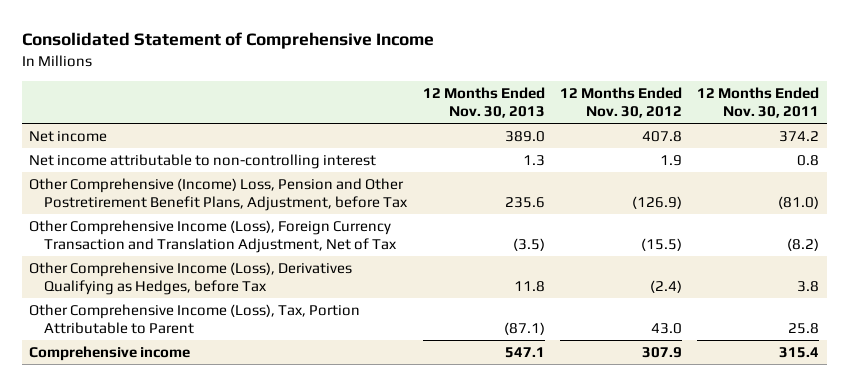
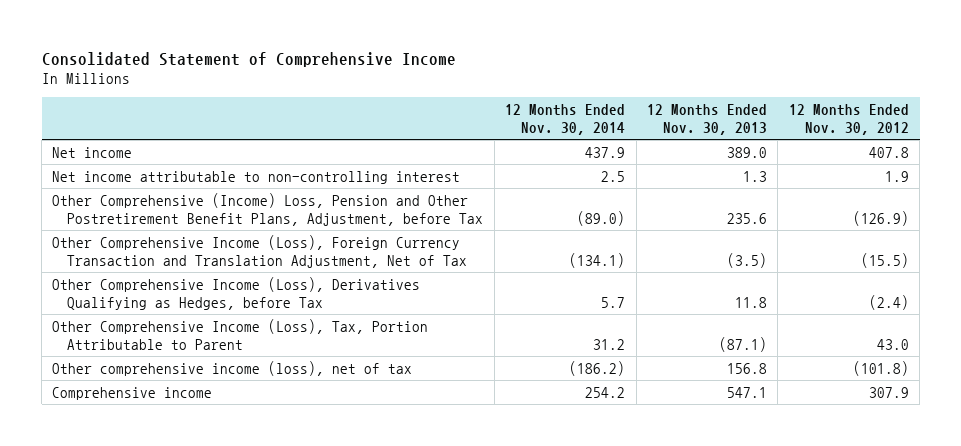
- | 12 Months Ended Nov. 30, 2013 | 12 Months Ended Nov. 30, 2012 | 12 Months Ended Nov. 30, 2011
+ | 12 Months Ended Nov. 30, 2014 | 12 Months Ended Nov. 30, 2013 | 12 Months Ended Nov. 30, 2012
+ Other comprehensive income (loss), net of tax | (186.2) | 156.8 | (101.8)

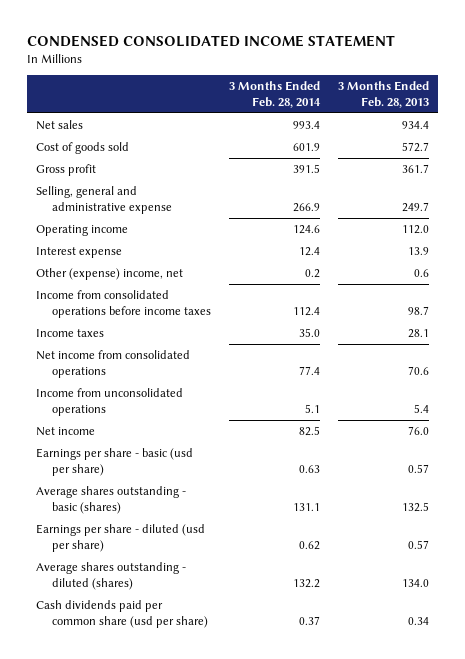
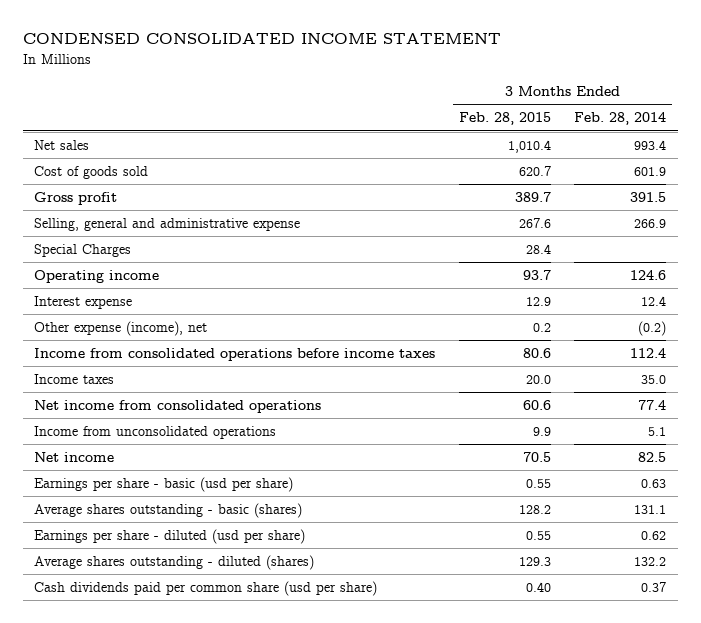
- | 3 Months Ended Feb. 28, 2014 | 3 Months Ended Feb. 28, 2013
+ | 3 Months Ended Feb. 28, 2015 | 3 Months Ended Feb. 28, 2014
+ Special Charges | 28.4 |
- Other (expense) income, net | 0.2 | 0.6
+ Other expense (income), net | 0.2 | (0.2)

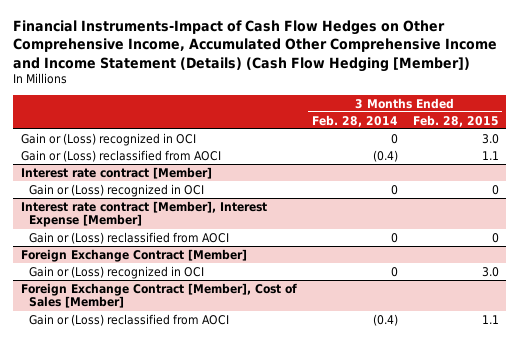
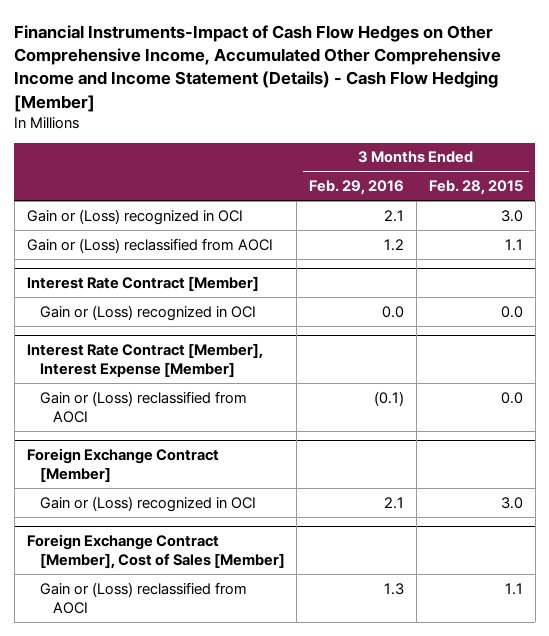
- Financial Instruments-Impact of Cash Flow Hedges on Other Comprehensive Income, Accumulated Other Comprehensive Income and Income Statement (Details) (Cash Flow Hedging [Member])
+ Financial Instruments-Impact of Cash Flow Hedges on Other Comprehensive Income, Accumulated Other Comprehensive Income and Income Statement (Details) - Cash Flow Hedging [Member]
- | 3 Months Ended Feb. 28, 2014 | 3 Months Ended Feb. 28, 2015
+ | 3 Months Ended Feb. 29, 2016 | 3 Months Ended Feb. 28, 2015
- Interest rate contract [Member]
- Gain or (Loss) recognized in OCI | 0 | 0
- Interest rate contract [Member], Interest Expense [Member]
- Gain or (Loss) reclassified from AOCI | 0 | 0
+ Interest Rate Contract [Member]
+ Gain or (Loss) recognized in OCI | 0.0 | 0.0
+ Interest Rate Contract [Member], Interest Expense [Member]
+ Gain or (Loss) reclassified from AOCI | (0.1) | 0.0

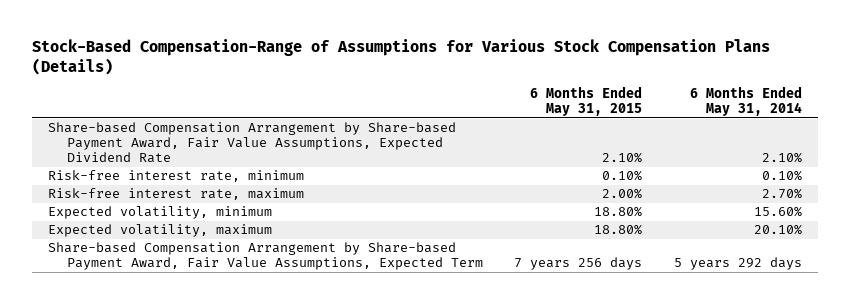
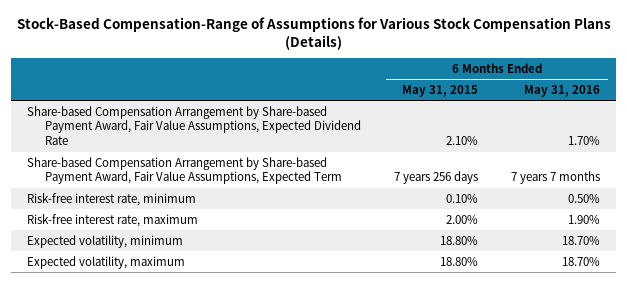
- | 6 Months Ended May 31, 2015 | 6 Months Ended May 31, 2014
+ | 6 Months Ended May 31, 2015 | 6 Months Ended May 31, 2016
moved up: Share-based Compensation Arrangement by Share-based Payment Award, Fair Value Assumptions, Expected Term | 7 years 256 days | 7 years 7 months

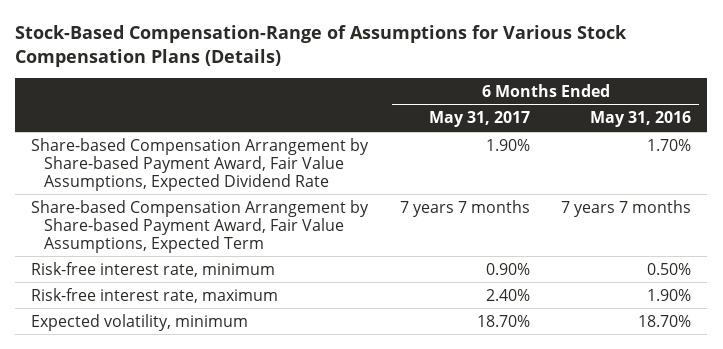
- | 6 Months Ended May 31, 2015 | 6 Months Ended May 31, 2016
+ | 6 Months Ended May 31, 2017 | 6 Months Ended May 31, 2016
- Expected volatility, maximum | 18.80% | 18.70%

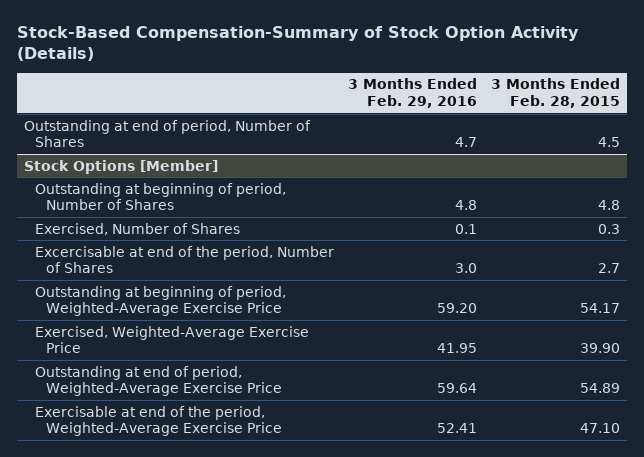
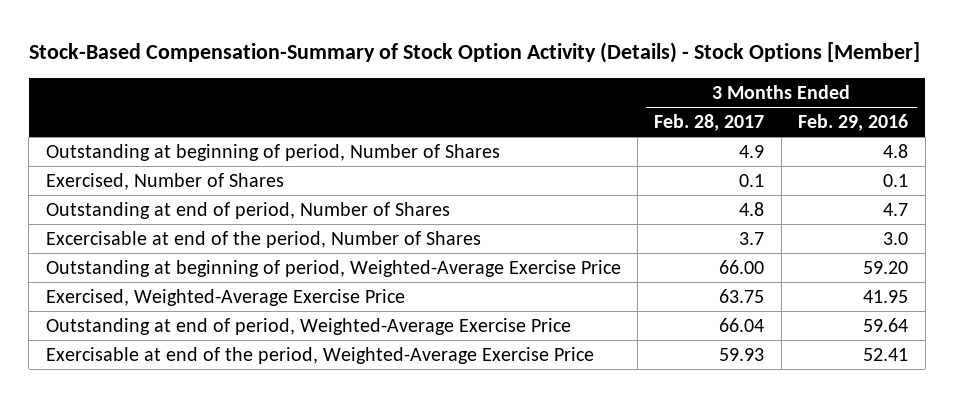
- Stock-Based Compensation-Summary of Stock Option Activity (Details)
+ Stock-Based Compensation-Summary of Stock Option Activity (Details) - Stock Options [Member]
- | 3 Months Ended Feb. 29, 2016 | 3 Months Ended Feb. 28, 2015
+ | 3 Months Ended Feb. 28, 2017 | 3 Months Ended Feb. 29, 2016
- Stock Options [Member]
moved down: Outstanding at end of period, Number of Shares | 4.8 | 4.7

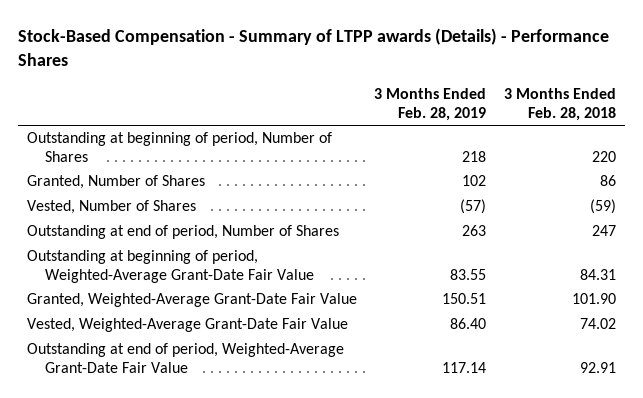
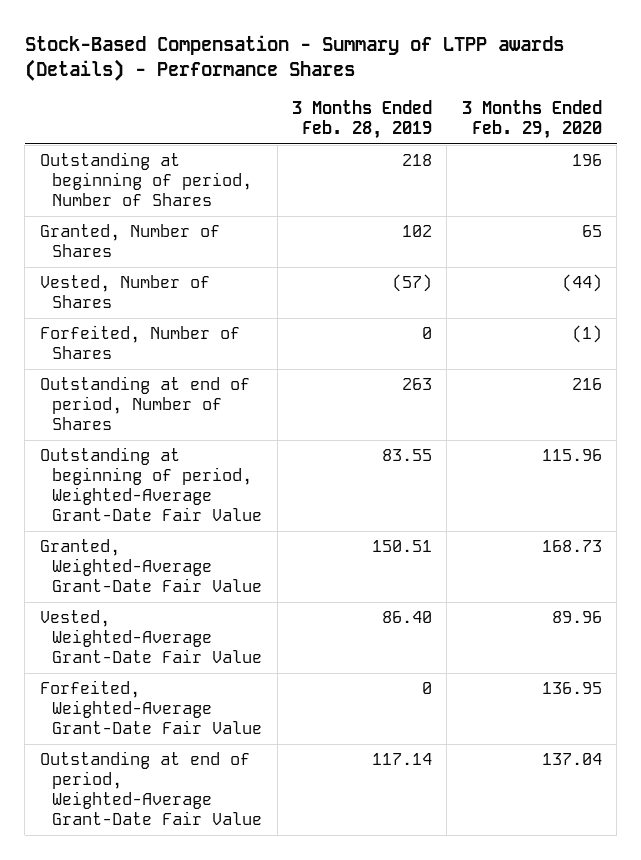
- | 3 Months Ended Feb. 28, 2019 | 3 Months Ended Feb. 28, 2018
+ | 3 Months Ended Feb. 28, 2019 | 3 Months Ended Feb. 29, 2020
+ Forfeited, Number of Shares | 0 | (1)
+ Forfeited, Weighted-Average Grant-Date Fair Value | 0 | 136.95

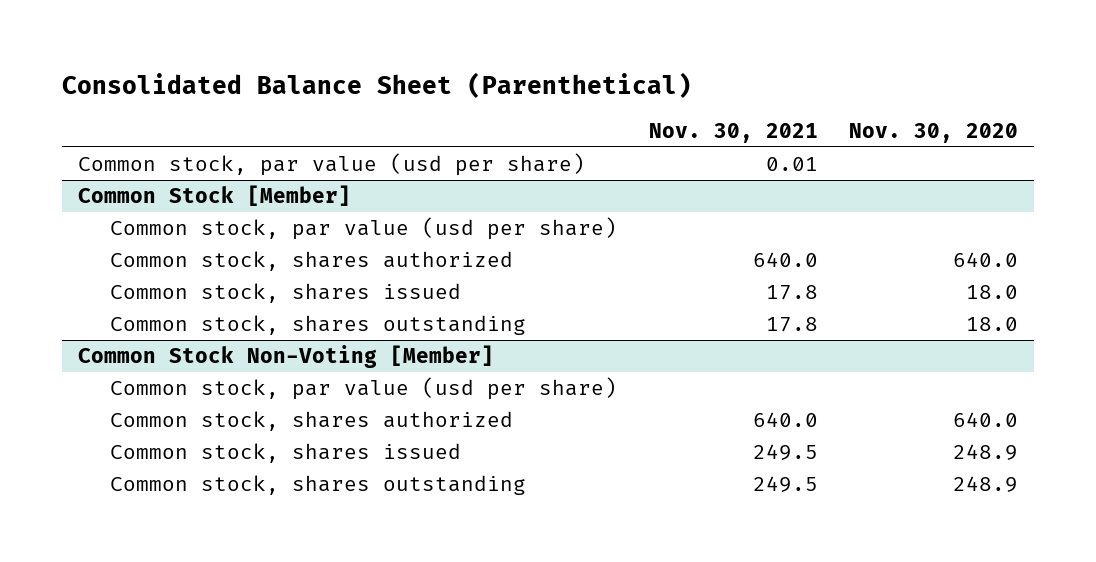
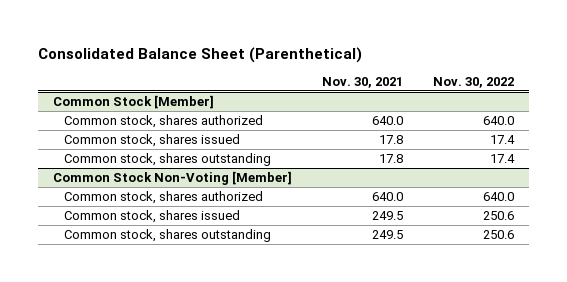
- | Nov. 30, 2021 | Nov. 30, 2020
+ | Nov. 30, 2021 | Nov. 30, 2022
- Common stock, par value (usd per share) | 0.01 |
@ Common Stock [Member]
- Common stock, par value (usd per share)
@ Common Stock Non-Voting [Member]
- Common stock, par value (usd per share)

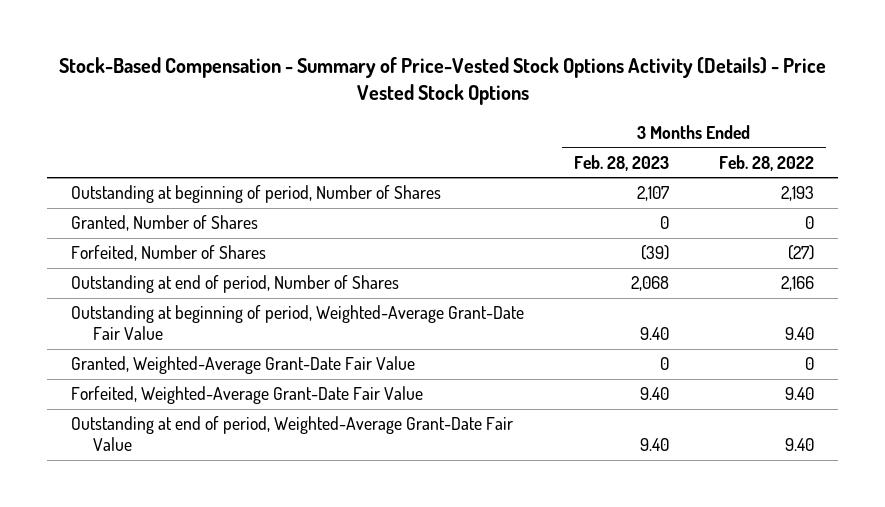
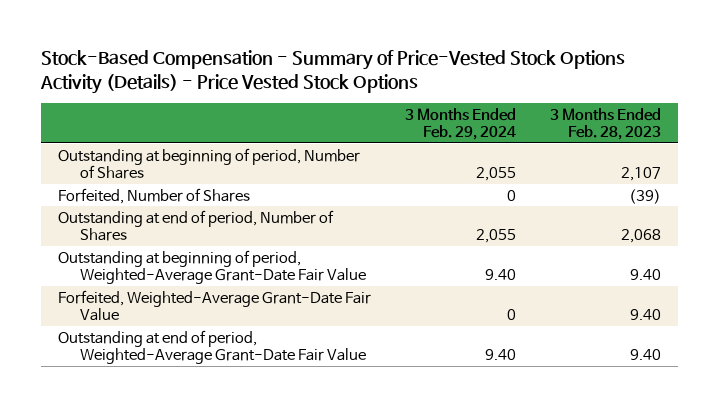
- | 3 Months Ended Feb. 28, 2023 | 3 Months Ended Feb. 28, 2022
+ | 3 Months Ended Feb. 29, 2024 | 3 Months Ended Feb. 28, 2023
- Granted, Number of Shares | 0 | 0
- Granted, Weighted-Average Grant-Date Fair Value | 0 | 0

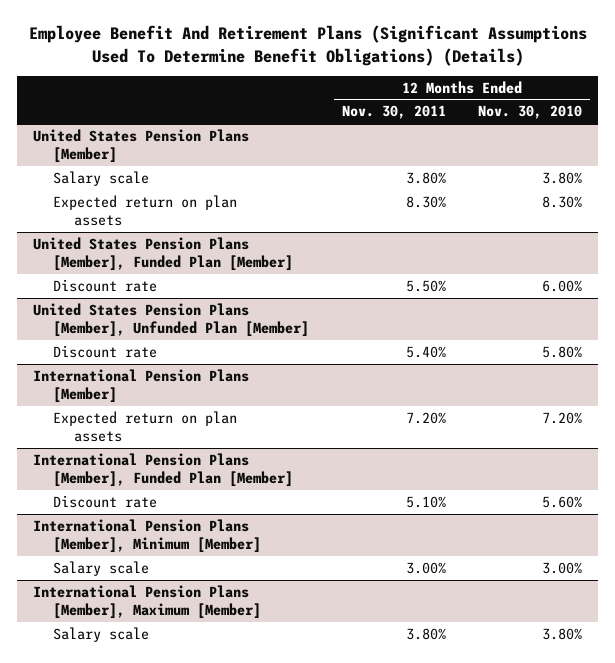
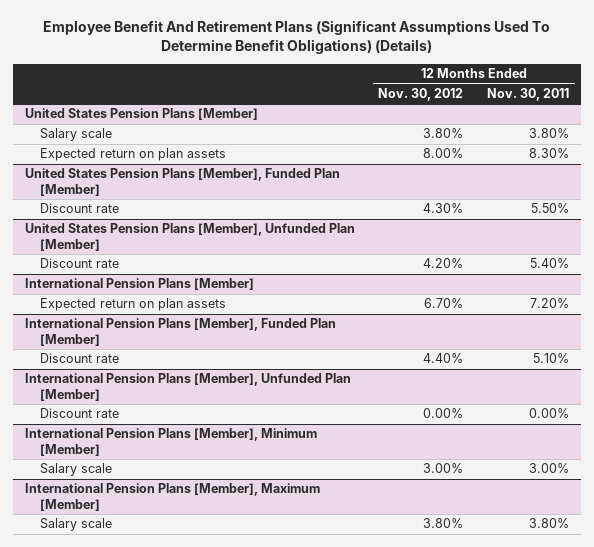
- | 12 Months Ended Nov. 30, 2011 | 12 Months Ended Nov. 30, 2010
+ | 12 Months Ended Nov. 30, 2012 | 12 Months Ended Nov. 30, 2011
+ International Pension Plans [Member], Unfunded Plan [Member]
+ Discount rate | 0.00% | 0.00%

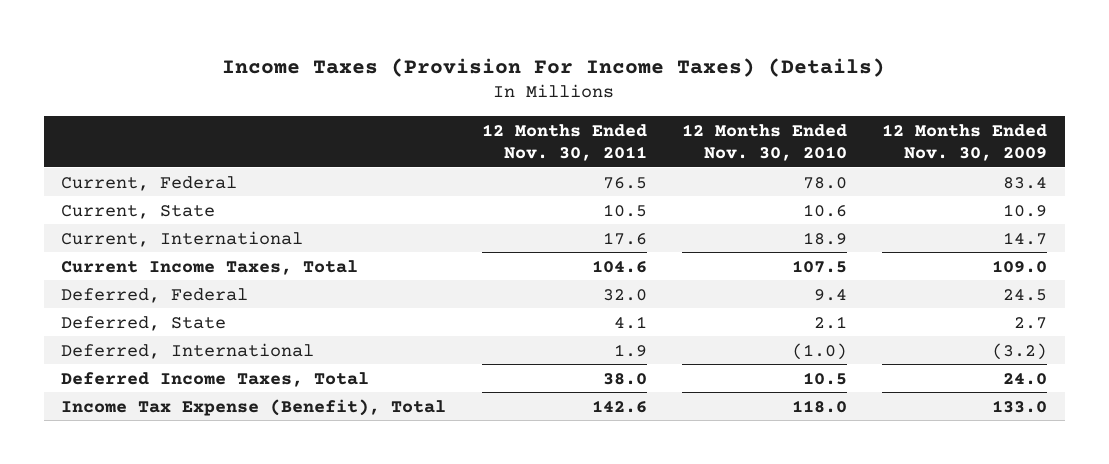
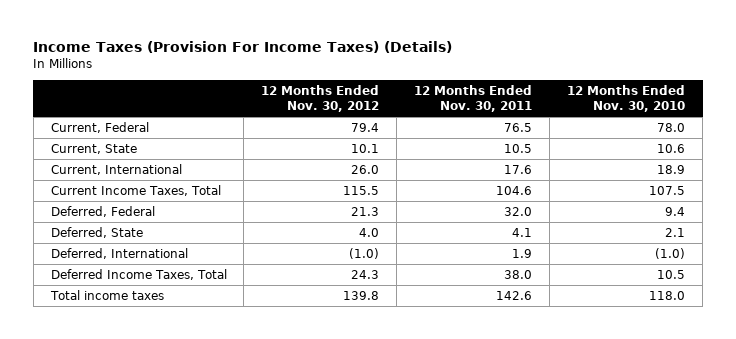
- | 12 Months Ended Nov. 30, 2011 | 12 Months Ended Nov. 30, 2010 | 12 Months Ended Nov. 30, 2009
+ | 12 Months Ended Nov. 30, 2012 | 12 Months Ended Nov. 30, 2011 | 12 Months Ended Nov. 30, 2010
- Income Tax Expense (Benefit), Total | 142.6 | 118.0 | 133.0
+ Total income taxes | 139.8 | 142.6 | 118.0

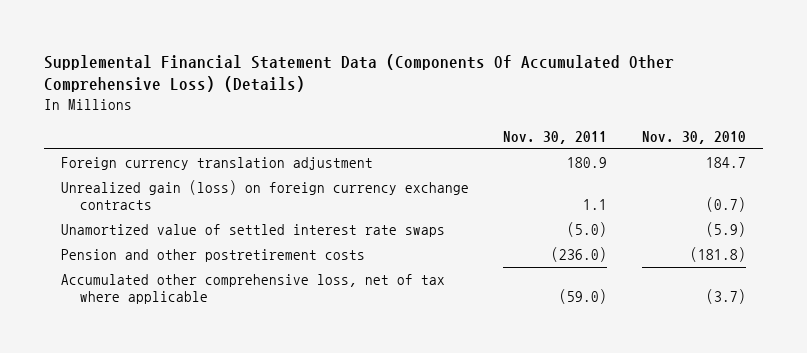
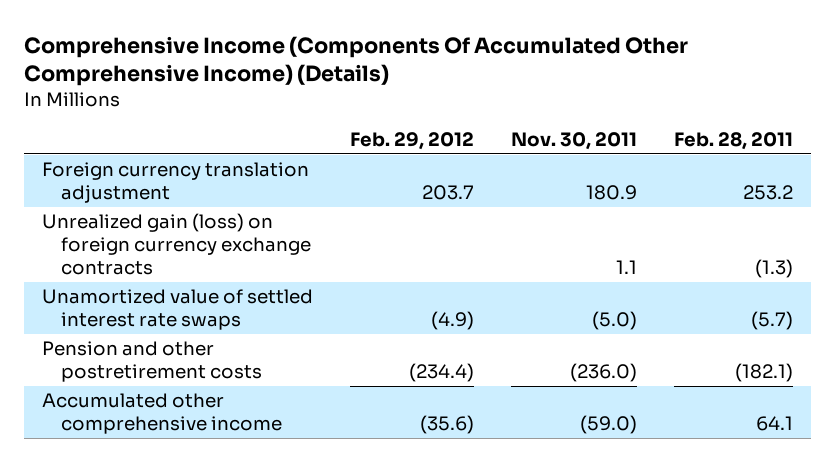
- Supplemental Financial Statement Data (Components Of Accumulated Other Comprehensive Loss) (Details)
+ Comprehensive Income (Components Of Accumulated Other Comprehensive Income) (Details)
- | Nov. 30, 2011 | Nov. 30, 2010
+ | Feb. 29, 2012 | Nov. 30, 2011 | Feb. 28, 2011
- Accumulated other comprehensive loss, net of tax where applicable | (59.0) | (3.7)
+ Accumulated other comprehensive income | (35.6) | (59.0) | 64.1

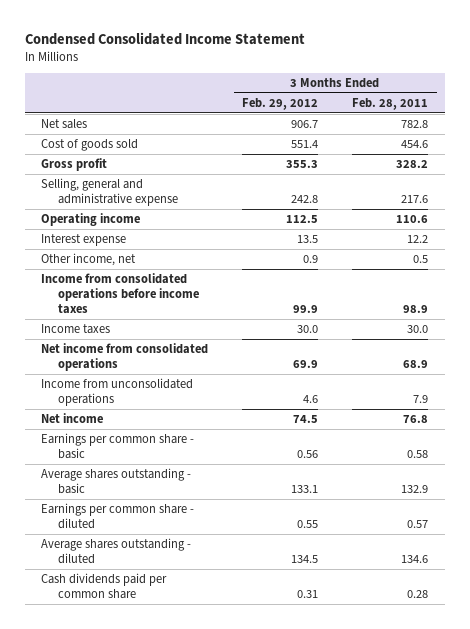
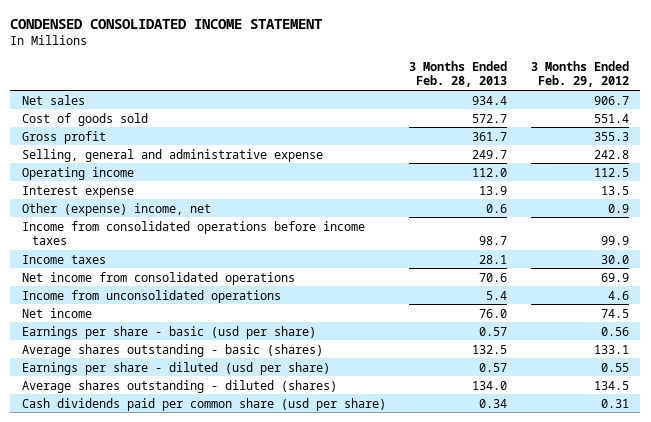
- Condensed Consolidated Income Statement
+ CONDENSED CONSOLIDATED INCOME STATEMENT
- | 3 Months Ended Feb. 29, 2012 | 3 Months Ended Feb. 28, 2011
+ | 3 Months Ended Feb. 28, 2013 | 3 Months Ended Feb. 29, 2012
- Other income, net | 0.9 | 0.5
+ Other (expense) income, net | 0.6 | 0.9
- Earnings per common share - basic | 0.56 | 0.58
- Average shares outstanding - basic | 133.1 | 132.9
- Earnings per common share - diluted | 0.55 | 0.57
- Average shares outstanding - diluted | 134.5 | 134.6
- Cash dividends paid per common share | 0.31 | 0.28
+ Earnings per share - basic (usd per share) | 0.57 | 0.56
+ Average shares outstanding - basic (shares) | 132.5 | 133.1
+ Earnings per share - diluted (usd per share) | 0.57 | 0.55
+ Average shares outstanding - diluted (shares) | 134.0 | 134.5
+ Cash dividends paid per common share (usd per share) | 0.34 | 0.31

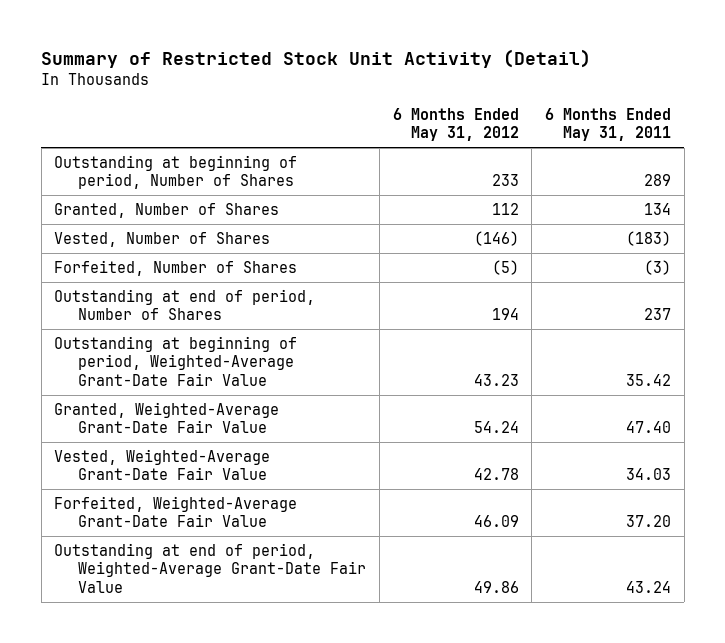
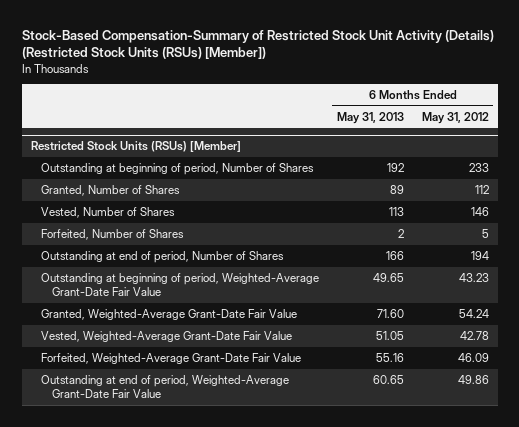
- Summary of Restricted Stock Unit Activity (Detail)
+ Stock-Based Compensation-Summary of Restricted Stock Unit Activity (Details) (Restricted Stock Units (RSUs) [Member])
- | 6 Months Ended May 31, 2012 | 6 Months Ended May 31, 2011
+ | 6 Months Ended May 31, 2013 | 6 Months Ended May 31, 2012
+ Restricted Stock Units (RSUs) [Member]
- Vested, Number of Shares | (146) | (183)
- Forfeited, Number of Shares | (5) | (3)
+ Vested, Number of Shares | 113 | 146
+ Forfeited, Number of Shares | 2 | 5

